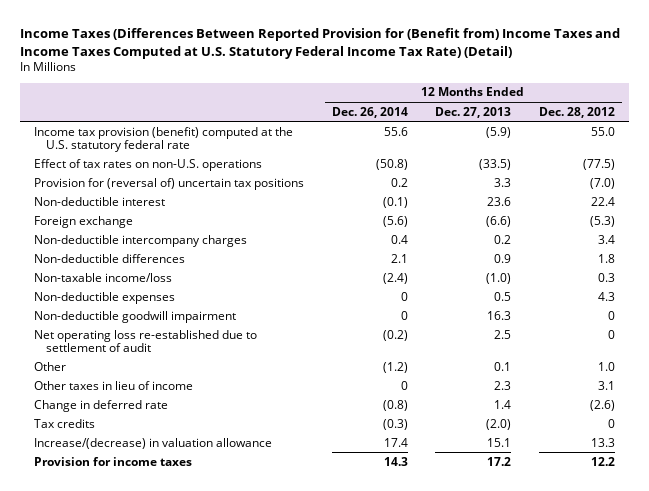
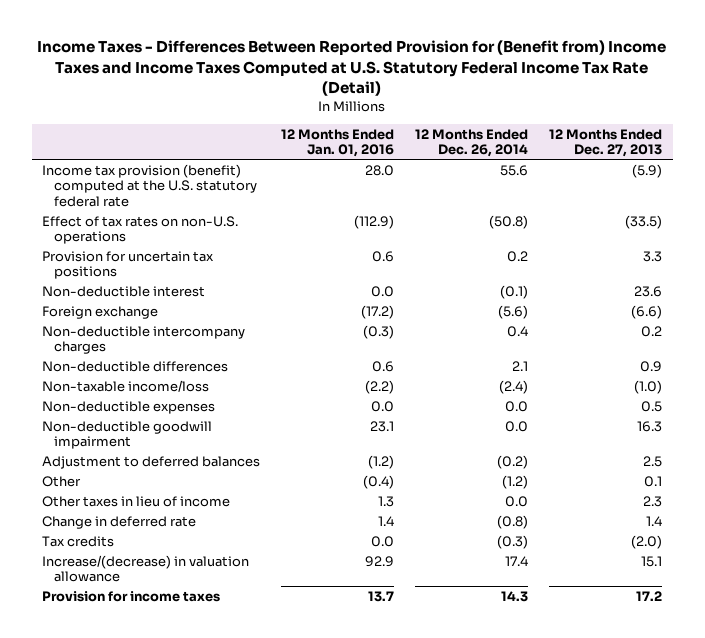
- Income Taxes (Differences Between Reported Provision for (Benefit from) Income Taxes and Income Taxes Computed at U.S. Statutory Federal Income Tax Rate) (Detail)
+ Income Taxes - Differences Between Reported Provision for (Benefit from) Income Taxes and Income Taxes Computed at U.S. Statutory Federal Income Tax Rate (Detail)
- | 12 Months Ended Dec. 26, 2014 | 12 Months Ended Dec. 27, 2013 | 12 Months Ended Dec. 28, 2012
+ | 12 Months Ended Jan. 01, 2016 | 12 Months Ended Dec. 26, 2014 | 12 Months Ended Dec. 27, 2013
- Provision for (reversal of) uncertain tax positions | 0.2 | 3.3 | (7.0)
+ Provision for uncertain tax positions | 0.6 | 0.2 | 3.3
- Non-deductible expenses | 0 | 0.5 | 4.3
- Non-deductible goodwill impairment | 0 | 16.3 | 0
- Net operating loss re-established due to settlement of audit | (0.2) | 2.5 | 0
+ Non-deductible expenses | 0.0 | 0.0 | 0.5
+ Non-deductible goodwill impairment | 23.1 | 0.0 | 16.3
+ Adjustment to deferred balances | (1.2) | (0.2) | 2.5
- Other taxes in lieu of income | 0 | 2.3 | 3.1
+ Other taxes in lieu of income | 1.3 | 0.0 | 2.3

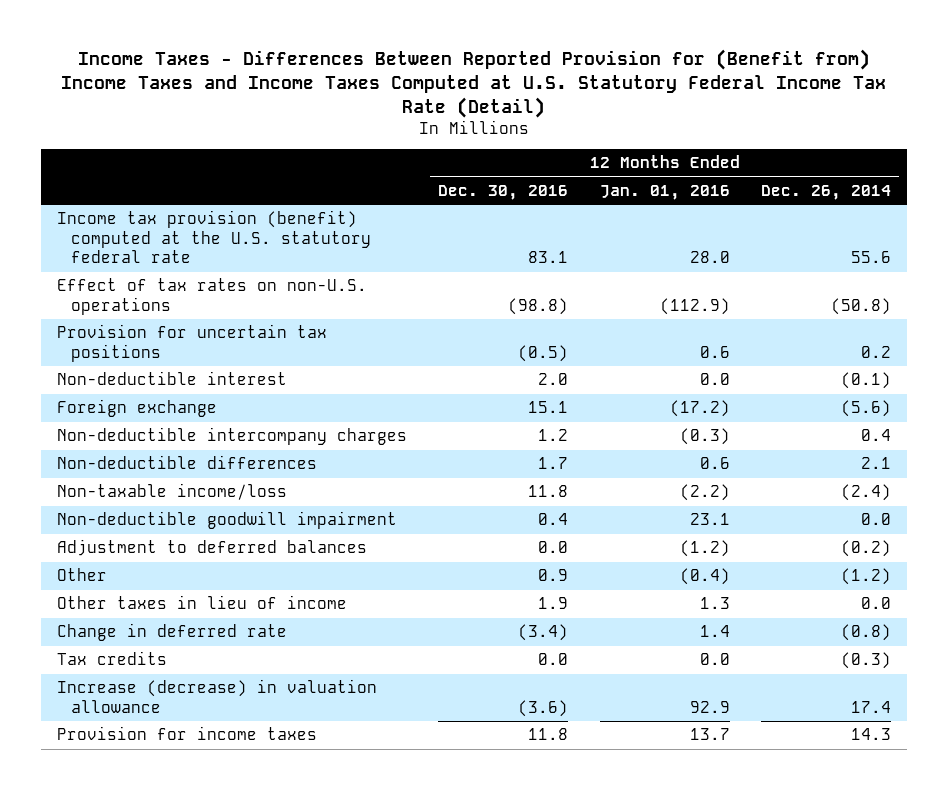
- | 12 Months Ended Jan. 01, 2016 | 12 Months Ended Dec. 26, 2014 | 12 Months Ended Dec. 27, 2013
+ | 12 Months Ended Dec. 30, 2016 | 12 Months Ended Jan. 01, 2016 | 12 Months Ended Dec. 26, 2014
- Non-deductible expenses | 0.0 | 0.0 | 0.5
- Increase/(decrease) in valuation allowance | 92.9 | 17.4 | 15.1
+ Increase (decrease) in valuation allowance | (3.6) | 92.9 | 17.4

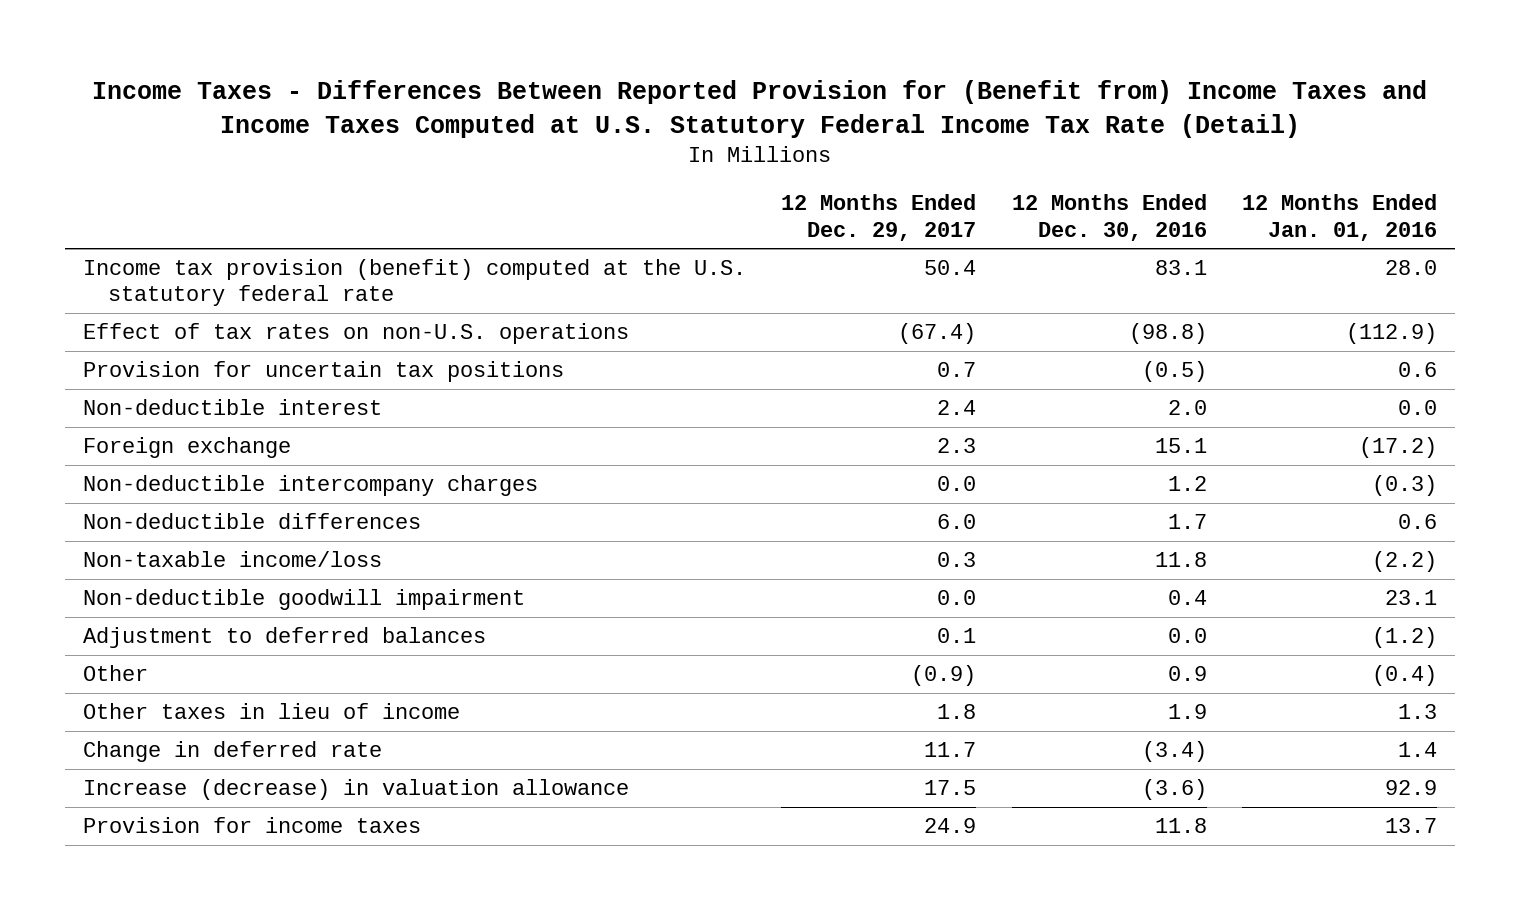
- | 12 Months Ended Dec. 30, 2016 | 12 Months Ended Jan. 01, 2016 | 12 Months Ended Dec. 26, 2014
+ | 12 Months Ended Dec. 29, 2017 | 12 Months Ended Dec. 30, 2016 | 12 Months Ended Jan. 01, 2016
- Tax credits | 0.0 | 0.0 | (0.3)

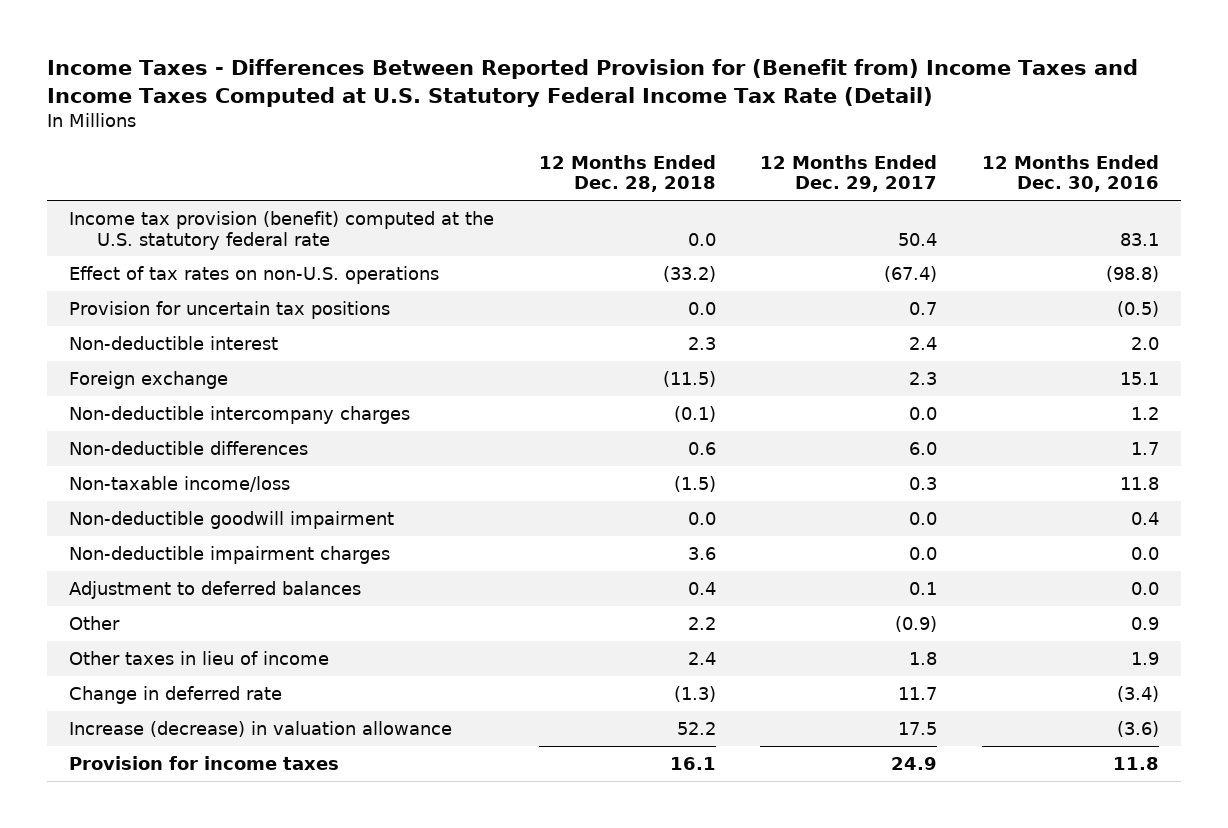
- | 12 Months Ended Dec. 29, 2017 | 12 Months Ended Dec. 30, 2016 | 12 Months Ended Jan. 01, 2016
+ | 12 Months Ended Dec. 28, 2018 | 12 Months Ended Dec. 29, 2017 | 12 Months Ended Dec. 30, 2016
+ Non-deductible impairment charges | 3.6 | 0.0 | 0.0

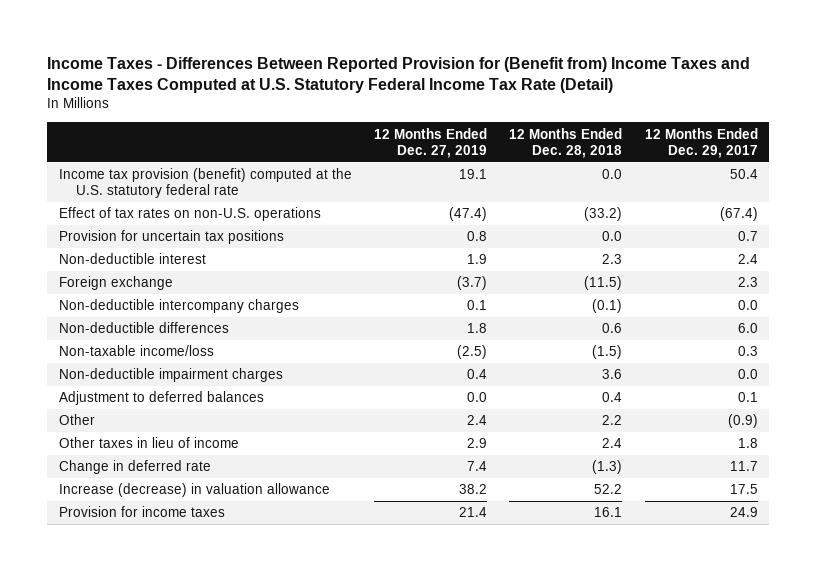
- | 12 Months Ended Dec. 28, 2018 | 12 Months Ended Dec. 29, 2017 | 12 Months Ended Dec. 30, 2016
+ | 12 Months Ended Dec. 27, 2019 | 12 Months Ended Dec. 28, 2018 | 12 Months Ended Dec. 29, 2017
- Non-deductible goodwill impairment | 0.0 | 0.0 | 0.4

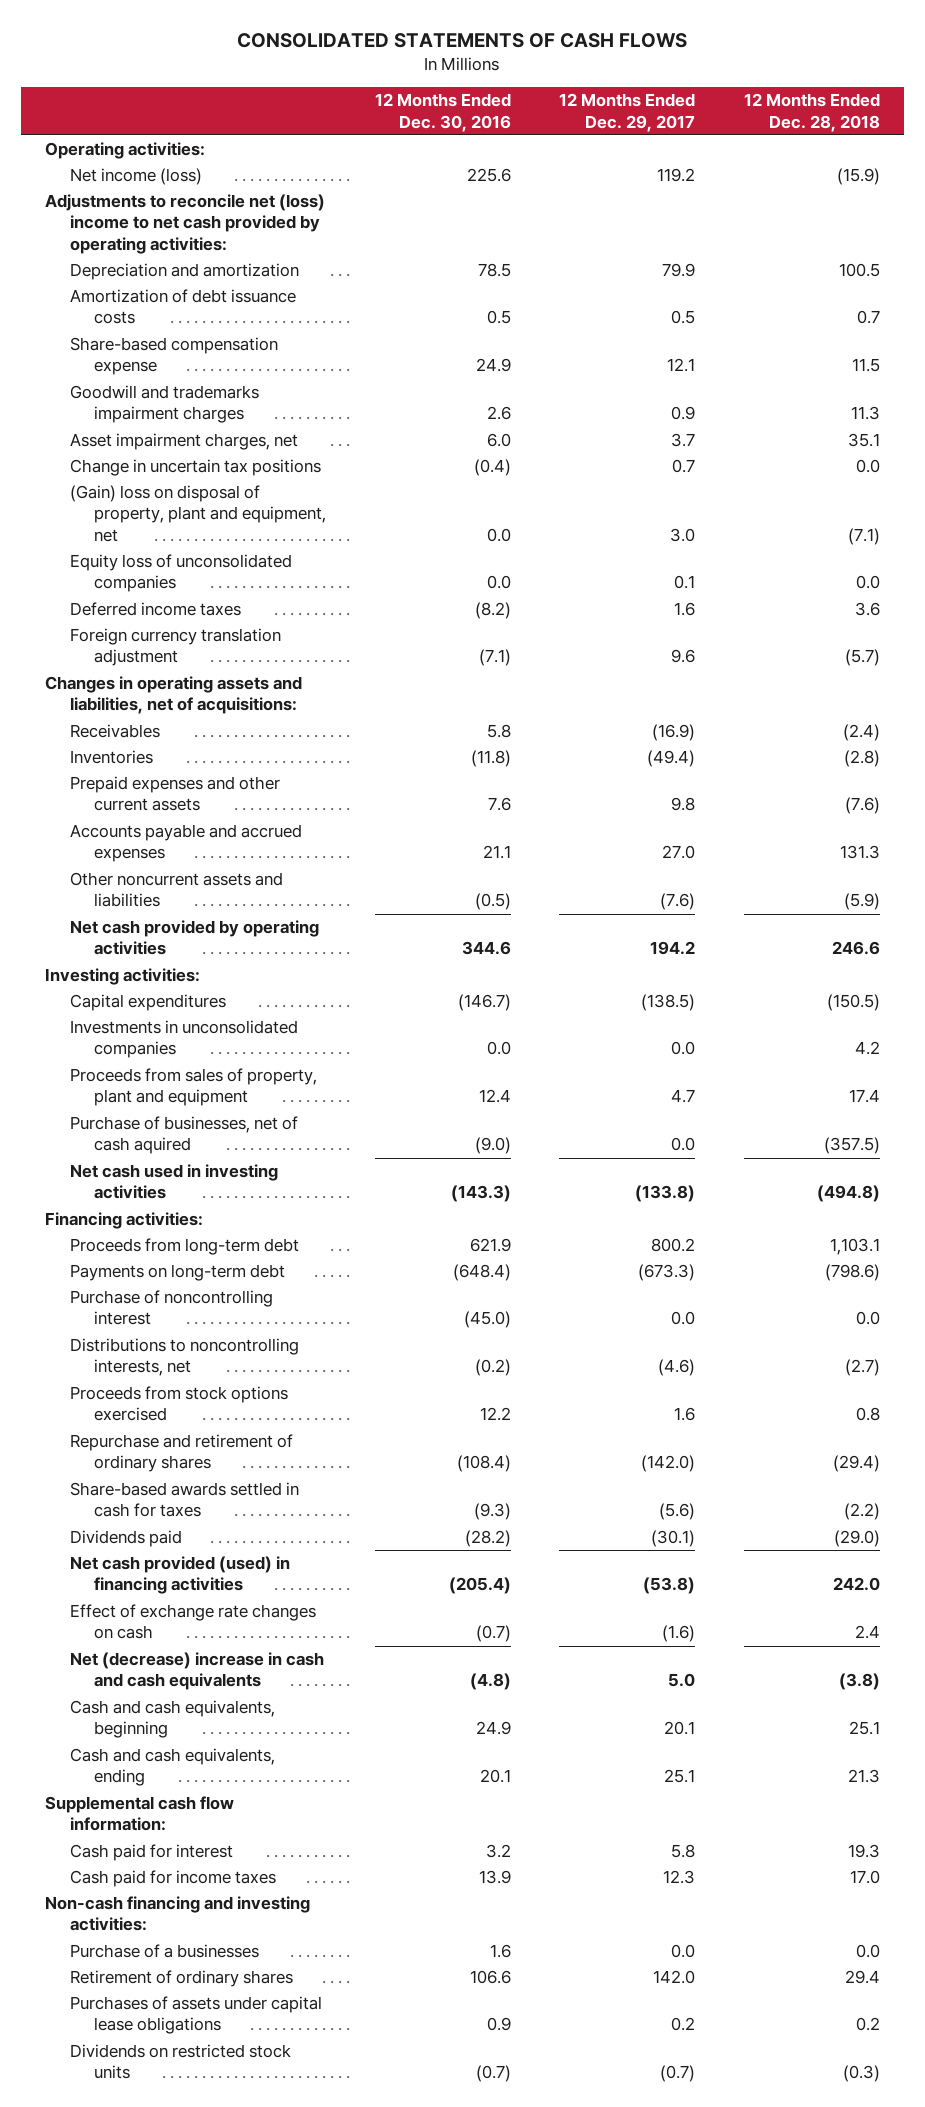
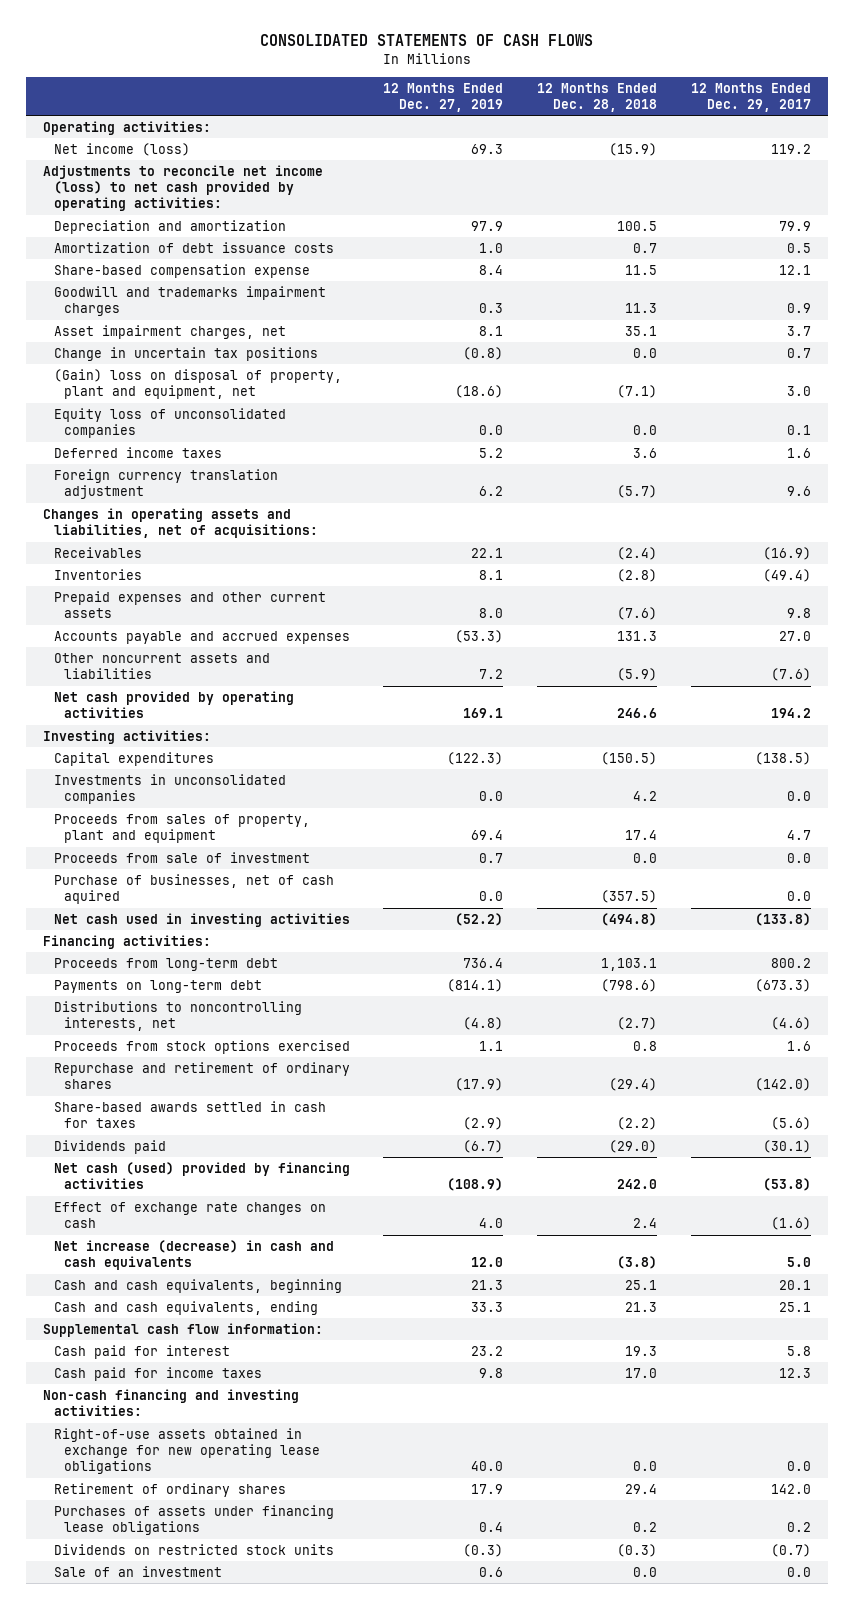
- | 12 Months Ended Dec. 30, 2016 | 12 Months Ended Dec. 29, 2017 | 12 Months Ended Dec. 28, 2018
+ | 12 Months Ended Dec. 27, 2019 | 12 Months Ended Dec. 28, 2018 | 12 Months Ended Dec. 29, 2017
- Adjustments to reconcile net (loss) income to net cash provided by operating activities:
+ Adjustments to reconcile net income (loss) to net cash provided by operating activities:
+ Proceeds from sale of investment | 0.7 | 0.0 | 0.0
- Purchase of noncontrolling interest | (45.0) | 0.0 | 0.0
- Net cash provided (used) in financing activities | (205.4) | (53.8) | 242.0
+ Net cash (used) provided by financing activities | (108.9) | 242.0 | (53.8)
- Net (decrease) increase in cash and cash equivalents | (4.8) | 5.0 | (3.8)
+ Net increase (decrease) in cash and cash equivalents | 12.0 | (3.8) | 5.0
- Purchase of a businesses | 1.6 | 0.0 | 0.0
+ Right-of-use assets obtained in exchange for new operating lease obligations | 40.0 | 0.0 | 0.0
- Purchases of assets under capital lease obligations | 0.9 | 0.2 | 0.2
+ Purchases of assets under financing lease obligations | 0.4 | 0.2 | 0.2
+ Sale of an investment | 0.6 | 0.0 | 0.0

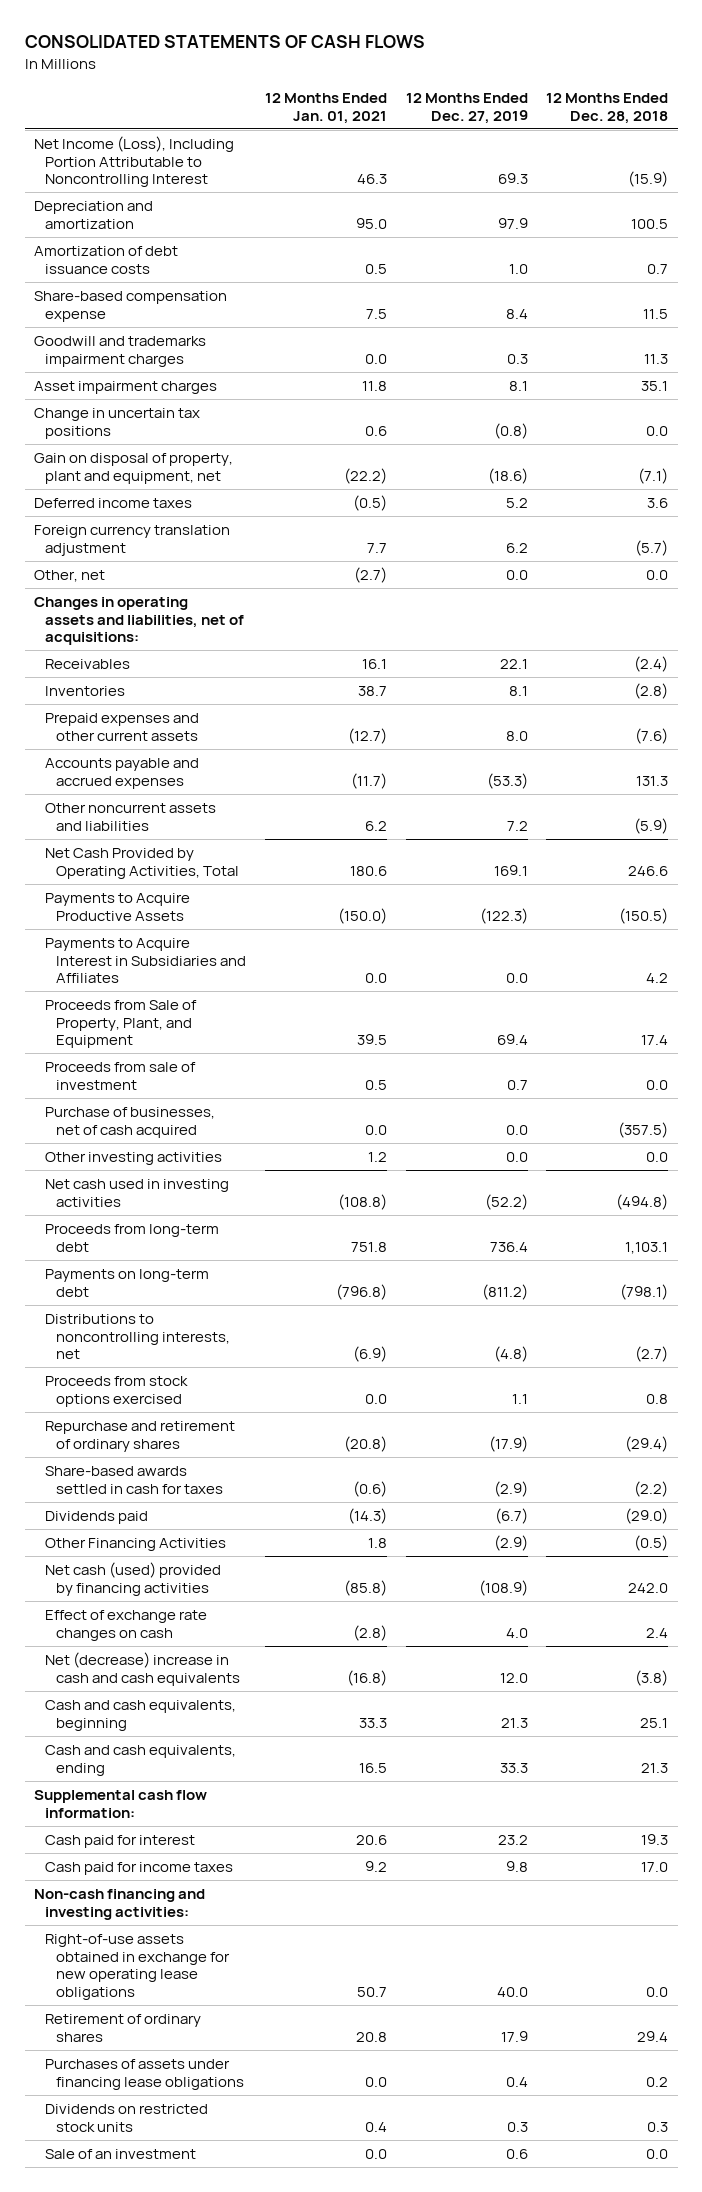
- | 12 Months Ended Dec. 27, 2019 | 12 Months Ended Dec. 28, 2018 | 12 Months Ended Dec. 29, 2017
+ | 12 Months Ended Jan. 01, 2021 | 12 Months Ended Dec. 27, 2019 | 12 Months Ended Dec. 28, 2018
- Operating activities:
- Net income (loss) | 69.3 | (15.9) | 119.2
- Adjustments to reconcile net income (loss) to net cash provided by operating activities:
+ Net Income (Loss), Including Portion Attributable to Noncontrolling Interest | 46.3 | 69.3 | (15.9)
- Asset impairment charges, net | 8.1 | 35.1 | 3.7
+ Asset impairment charges | 11.8 | 8.1 | 35.1
- (Gain) loss on disposal of property, plant and equipment, net | (18.6) | (7.1) | 3.0
- Equity loss of unconsolidated companies | 0.0 | 0.0 | 0.1
+ Gain on disposal of property, plant and equipment, net | (22.2) | (18.6) | (7.1)
+ Other, net | (2.7) | 0.0 | 0.0
- Net cash provided by operating activities | 169.1 | 246.6 | 194.2
- Investing activities:
- Capital expenditures | (122.3) | (150.5) | (138.5)
- Investments in unconsolidated companies | 0.0 | 4.2 | 0.0
- Proceeds from sales of property, plant and equipment | 69.4 | 17.4 | 4.7
+ Net Cash Provided by Operating Activities, Total | 180.6 | 169.1 | 246.6
+ Payments to Acquire Productive Assets | (150.0) | (122.3) | (150.5)
+ Payments to Acquire Interest in Subsidiaries and Affiliates | 0.0 | 0.0 | 4.2
+ Proceeds from Sale of Property, Plant, and Equipment | 39.5 | 69.4 | 17.4
- Purchase of businesses, net of cash aquired | 0.0 | (357.5) | 0.0
+ Purchase of businesses, net of cash acquired | 0.0 | 0.0 | (357.5)
+ Other investing activities | 1.2 | 0.0 | 0.0
- Financing activities:
- Payments on long-term debt | (814.1) | (798.6) | (673.3)
+ Payments on long-term debt | (796.8) | (811.2) | (798.1)
+ Other Financing Activities | 1.8 | (2.9) | (0.5)
- Net increase (decrease) in cash and cash equivalents | 12.0 | (3.8) | 5.0
+ Net (decrease) increase in cash and cash equivalents | (16.8) | 12.0 | (3.8)
- Dividends on restricted stock units | (0.3) | (0.3) | (0.7)
+ Dividends on restricted stock units | 0.4 | 0.3 | 0.3

